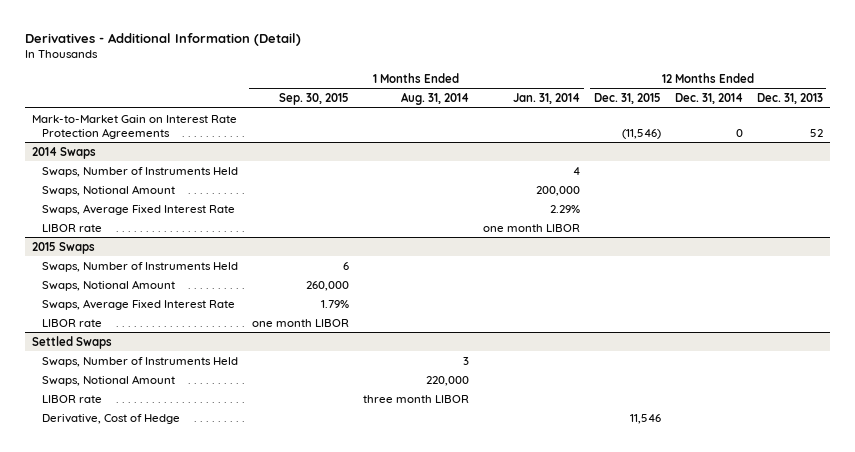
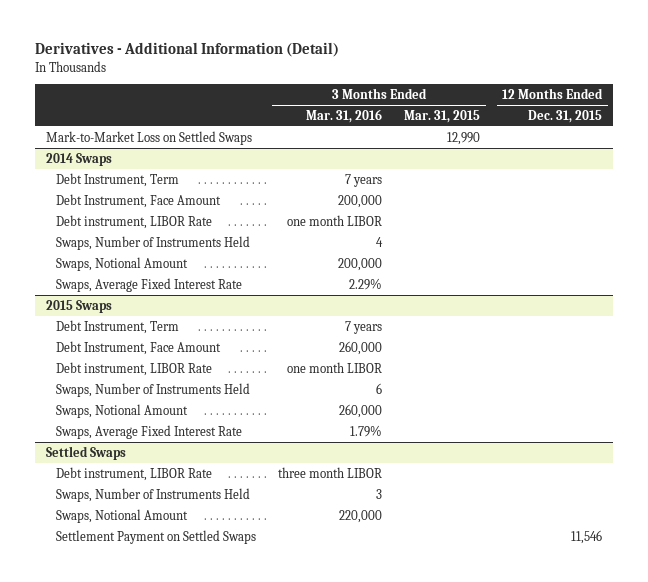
- | 1 Months Ended Sep. 30, 2015 | 1 Months Ended Aug. 31, 2014 | 1 Months Ended Jan. 31, 2014 | 12 Months Ended Dec. 31, 2015 | 12 Months Ended Dec. 31, 2014 | 12 Months Ended Dec. 31, 2013
+ | 3 Months Ended Mar. 31, 2016 | 3 Months Ended Mar. 31, 2015 | 12 Months Ended Dec. 31, 2015
- Mark-to-Market Gain on Interest Rate Protection Agreements | | | | (11,546) | 0 | 52
+ Mark-to-Market Loss on Settled Swaps | | 12,990 |
@ 2014 Swaps
+ Debt Instrument, Term | 7 years | |
+ Debt Instrument, Face Amount | 200,000 | |
+ Debt instrument, LIBOR Rate | one month LIBOR | |
- LIBOR rate | | | one month LIBOR | | |
@ 2015 Swaps
+ Debt Instrument, Term | 7 years | |
+ Debt Instrument, Face Amount | 260,000 | |
+ Debt instrument, LIBOR Rate | one month LIBOR | |
- LIBOR rate | one month LIBOR | | | | |
@ Settled Swaps
+ Debt instrument, LIBOR Rate | three month LIBOR | |
- LIBOR rate | | three month LIBOR | | | |
- Derivative, Cost of Hedge | | | | 11,546 | |
+ Settlement Payment on Settled Swaps | | | 11,546

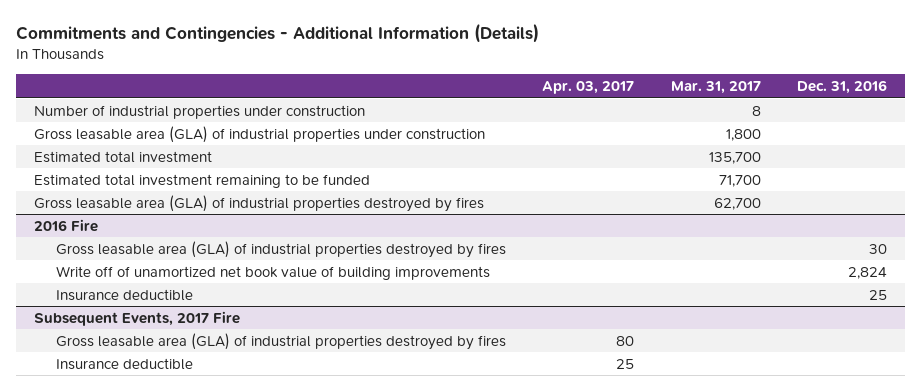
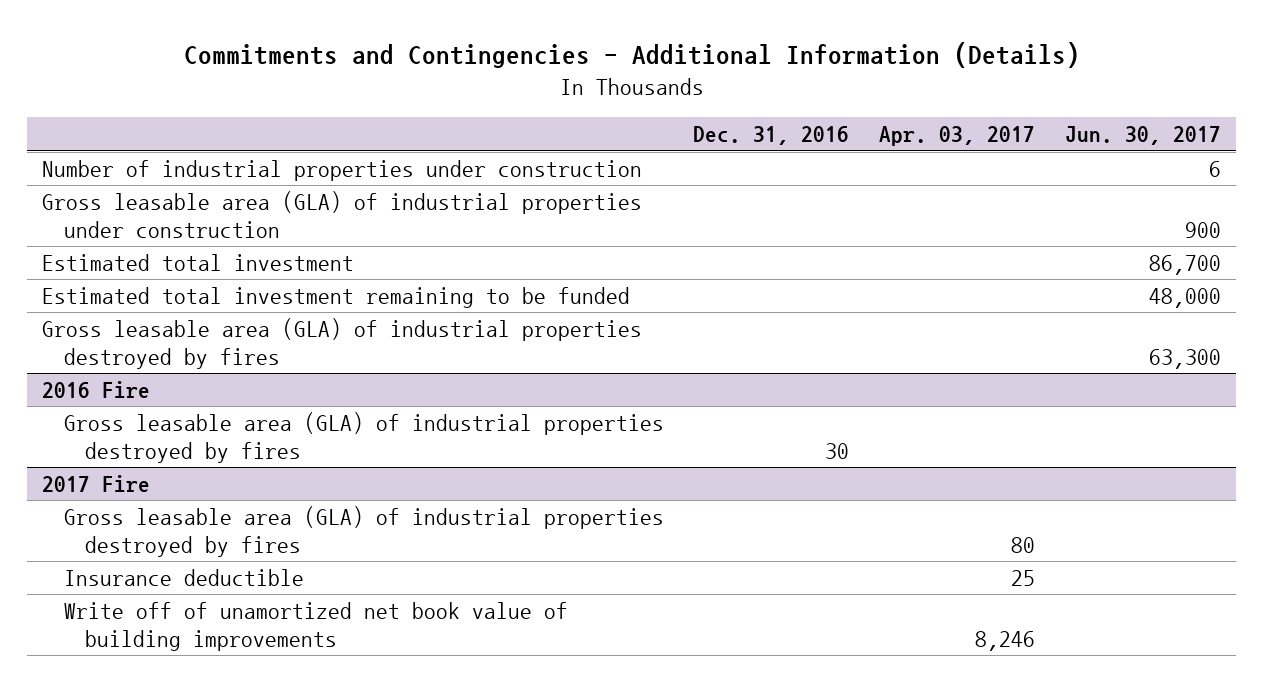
- | Apr. 03, 2017 | Mar. 31, 2017 | Dec. 31, 2016
+ | Dec. 31, 2016 | Apr. 03, 2017 | Jun. 30, 2017
@ 2016 Fire
- Write off of unamortized net book value of building improvements | | | 2,824
- Insurance deductible | | | 25
- Subsequent Events, 2017 Fire
+ 2017 Fire
+ Write off of unamortized net book value of building improvements | | 8,246 |

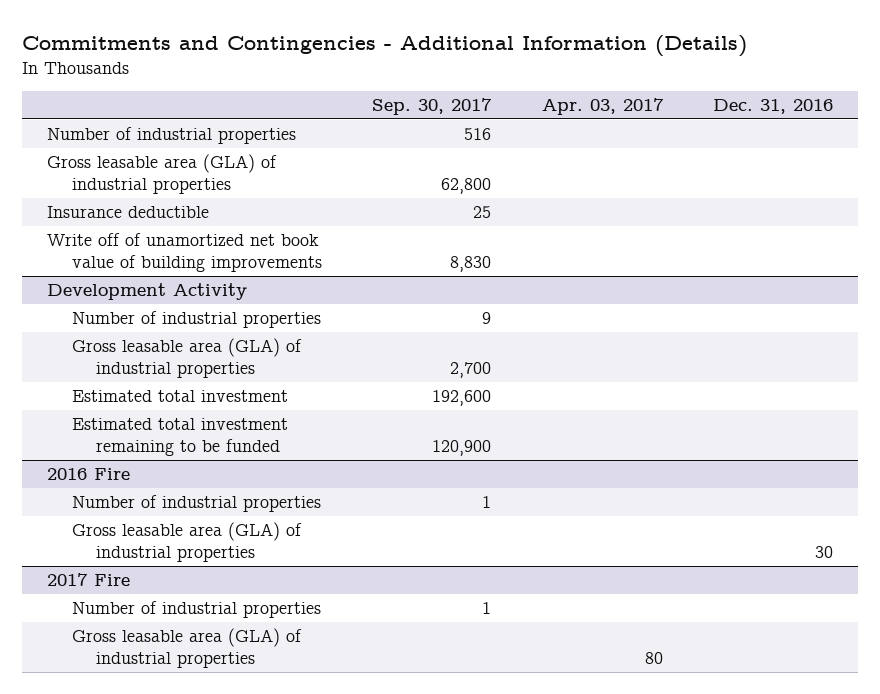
- | Dec. 31, 2016 | Apr. 03, 2017 | Jun. 30, 2017
+ | Sep. 30, 2017 | Apr. 03, 2017 | Dec. 31, 2016
- Number of industrial properties under construction | | | 6
- Gross leasable area (GLA) of industrial properties under construction | | | 900
- Estimated total investment | | | 86,700
- Estimated total investment remaining to be funded | | | 48,000
- Gross leasable area (GLA) of industrial properties destroyed by fires | | | 63,300
+ Number of industrial properties | 516 | |
+ Gross leasable area (GLA) of industrial properties | 62,800 | |
+ Insurance deductible | 25 | |
+ Write off of unamortized net book value of building improvements | 8,830 | |
+ Development Activity
+ Number of industrial properties | 9 | |
+ Gross leasable area (GLA) of industrial properties | 2,700 | |
+ Estimated total investment | 192,600 | |
+ Estimated total investment remaining to be funded | 120,900 | |
@ 2016 Fire
- Gross leasable area (GLA) of industrial properties destroyed by fires | 30 | |
+ Number of industrial properties | 1 | |
+ Gross leasable area (GLA) of industrial properties | | | 30
@ 2017 Fire
- Gross leasable area (GLA) of industrial properties destroyed by fires | | 80 |
- Insurance deductible | | 25 |
- Write off of unamortized net book value of building improvements | | 8,246 |
+ Number of industrial properties | 1 | |
+ Gross leasable area (GLA) of industrial properties | | 80 |

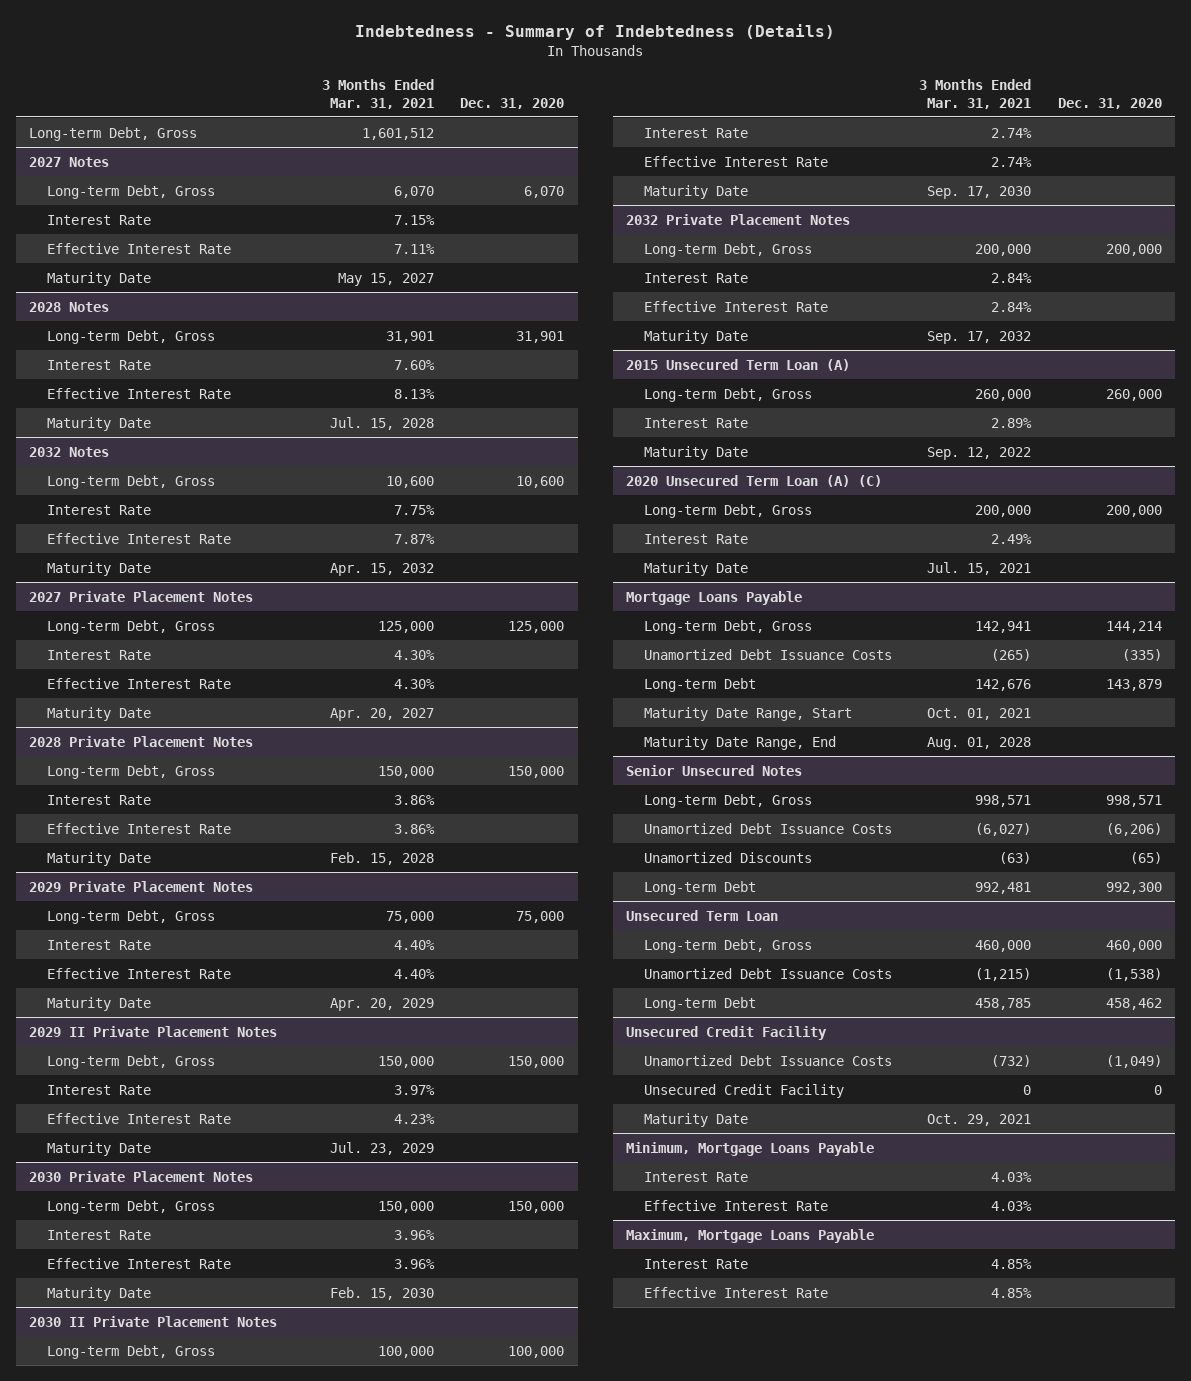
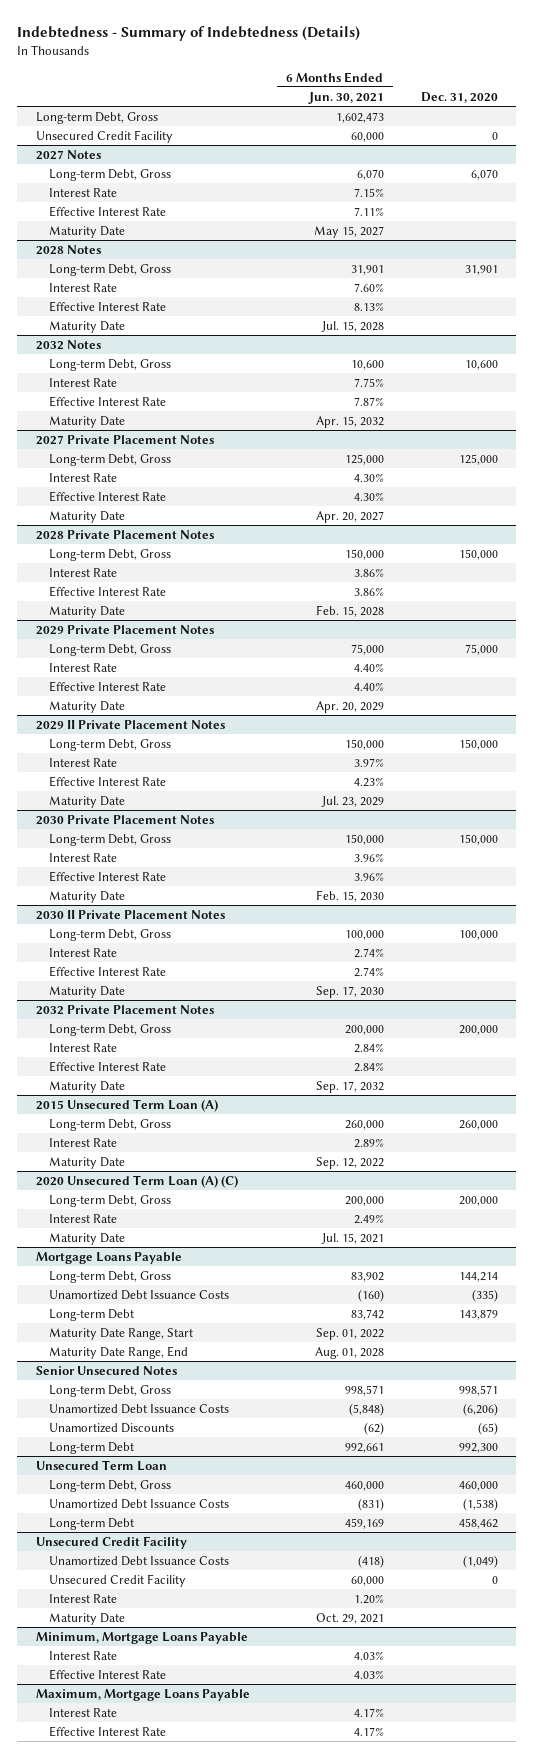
- | 3 Months Ended Mar. 31, 2021 | Dec. 31, 2020
+ | 6 Months Ended Jun. 30, 2021 | Dec. 31, 2020
+ Unsecured Credit Facility | 60,000 | 0
@ Unsecured Credit Facility
+ Interest Rate | 1.20% |

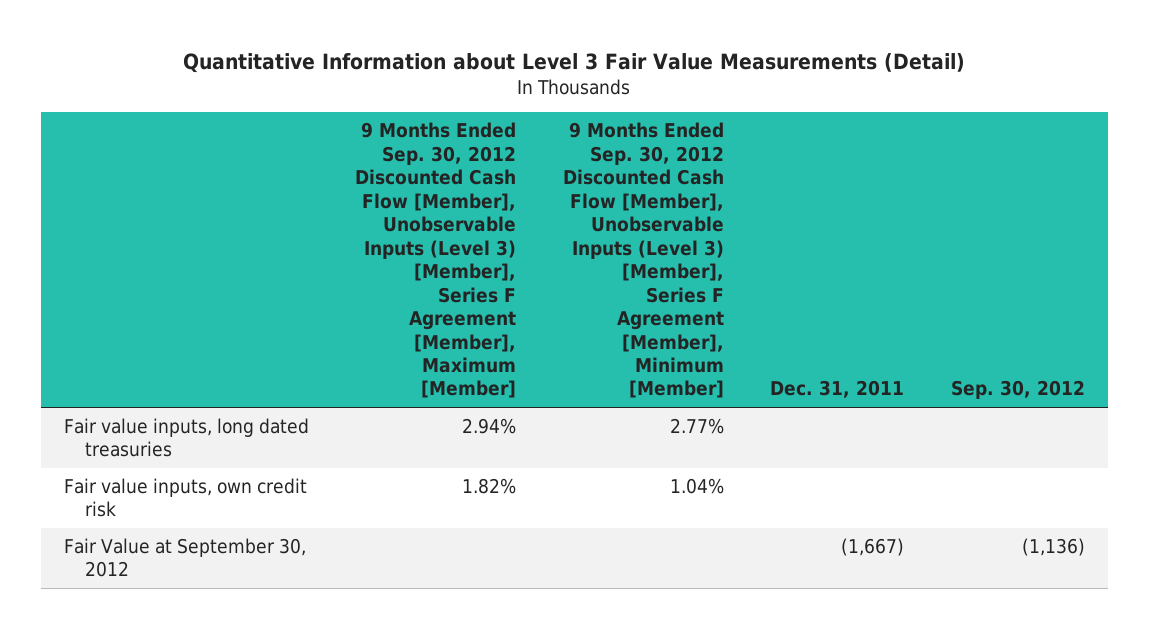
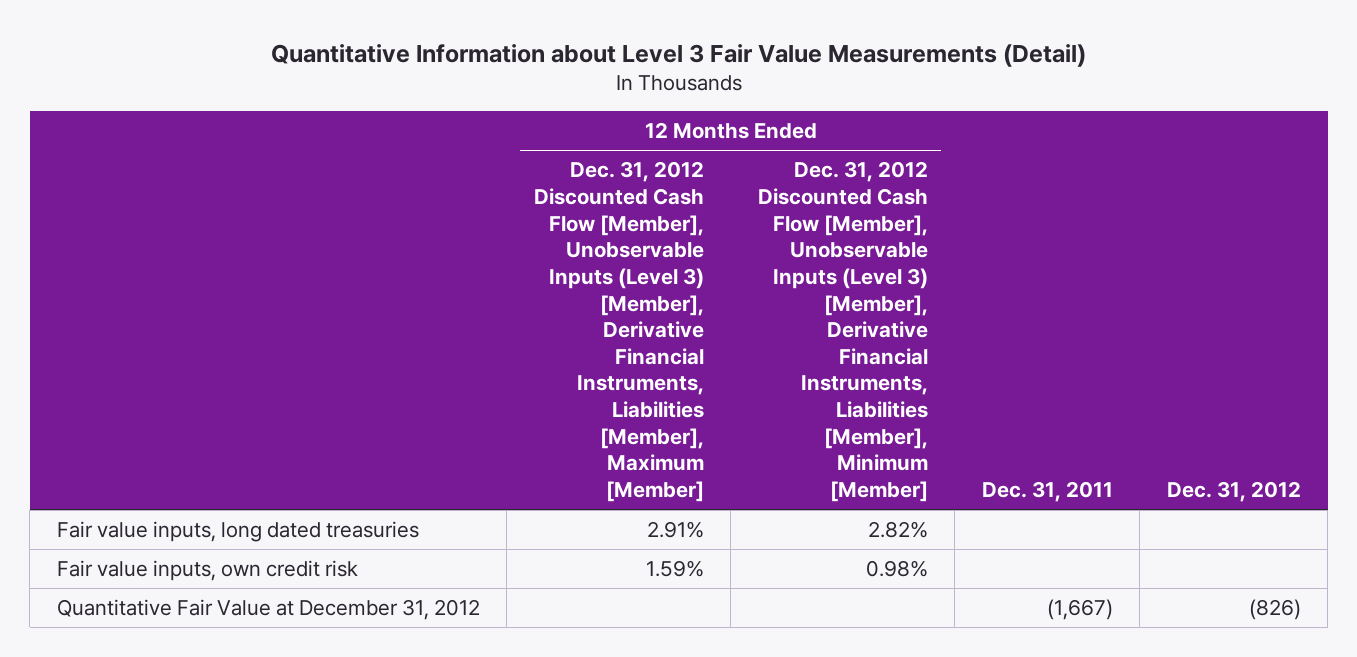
- | 9 Months Ended Sep. 30, 2012 Discounted Cash Flow [Member], Unobservable Inputs (Level 3) [Member], Series F Agreement [Member], Maximum [Member] | 9 Months Ended Sep. 30, 2012 Discounted Cash Flow [Member], Unobservable Inputs (Level 3) [Member], Series F Agreement [Member], Minimum [Member] | Dec. 31, 2011 | Sep. 30, 2012
+ | 12 Months Ended Dec. 31, 2012 Discounted Cash Flow [Member], Unobservable Inputs (Level 3) [Member], Derivative Financial Instruments, Liabilities [Member], Maximum [Member] | 12 Months Ended Dec. 31, 2012 Discounted Cash Flow [Member], Unobservable Inputs (Level 3) [Member], Derivative Financial Instruments, Liabilities [Member], Minimum [Member] | Dec. 31, 2011 | Dec. 31, 2012
- Fair Value at September 30, 2012 | | | (1,667) | (1,136)
+ Quantitative Fair Value at December 31, 2012 | | | (1,667) | (826)

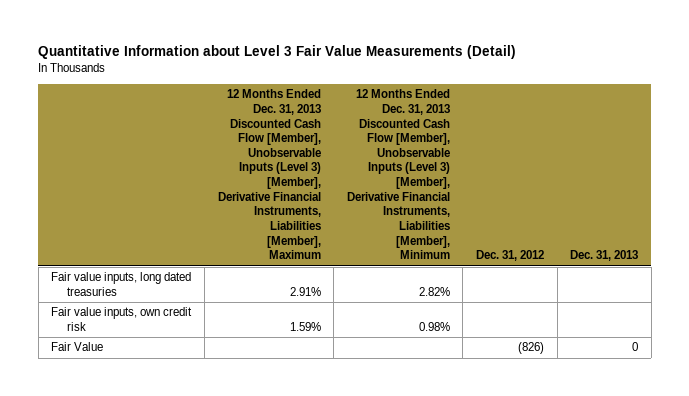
- | 12 Months Ended Dec. 31, 2012 Discounted Cash Flow [Member], Unobservable Inputs (Level 3) [Member], Derivative Financial Instruments, Liabilities [Member], Maximum [Member] | 12 Months Ended Dec. 31, 2012 Discounted Cash Flow [Member], Unobservable Inputs (Level 3) [Member], Derivative Financial Instruments, Liabilities [Member], Minimum [Member] | Dec. 31, 2011 | Dec. 31, 2012
+ | 12 Months Ended Dec. 31, 2013 Discounted Cash Flow [Member], Unobservable Inputs (Level 3) [Member], Derivative Financial Instruments, Liabilities [Member], Maximum | 12 Months Ended Dec. 31, 2013 Discounted Cash Flow [Member], Unobservable Inputs (Level 3) [Member], Derivative Financial Instruments, Liabilities [Member], Minimum | Dec. 31, 2012 | Dec. 31, 2013
- Quantitative Fair Value at December 31, 2012 | | | (1,667) | (826)
+ Fair Value | | | (826) | 0

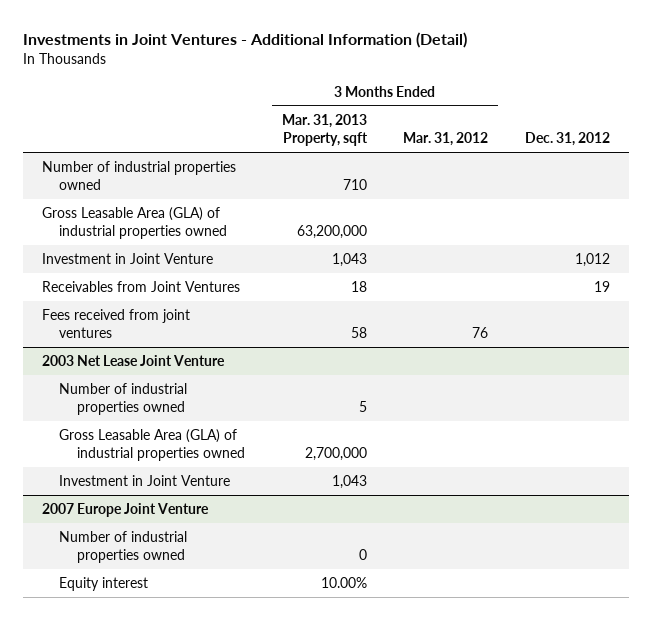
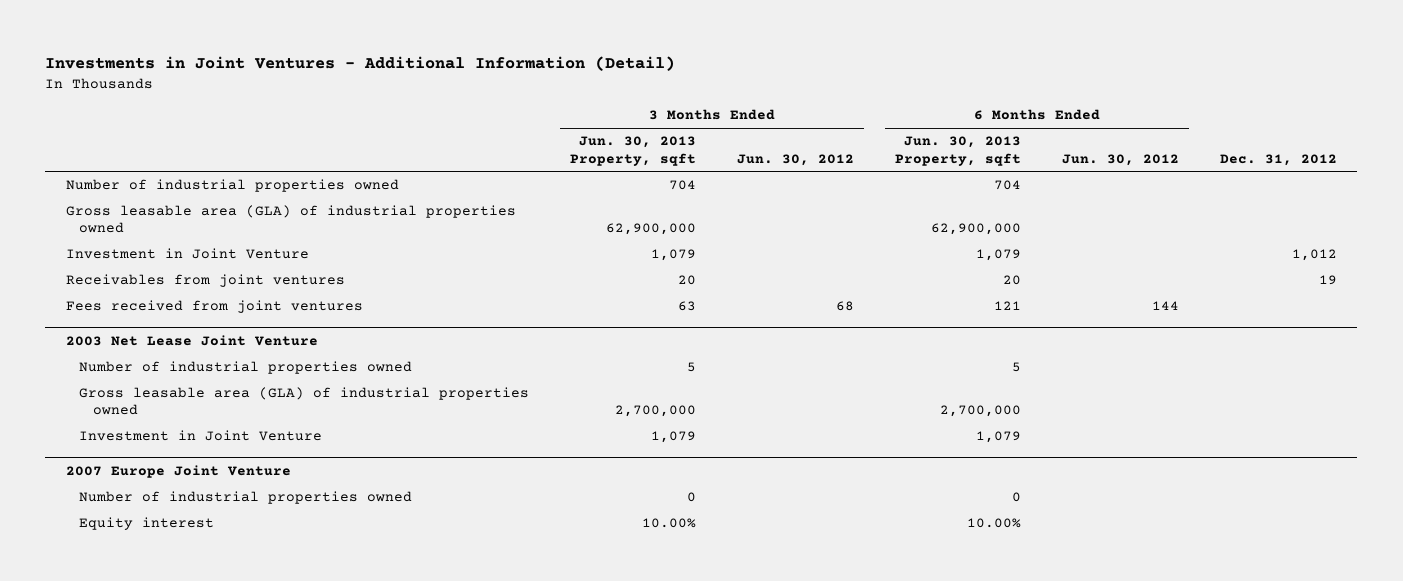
- | 3 Months Ended Mar. 31, 2013 Property, sqft | 3 Months Ended Mar. 31, 2012 | Dec. 31, 2012
+ | 3 Months Ended Jun. 30, 2013 Property, sqft | 3 Months Ended Jun. 30, 2012 | 6 Months Ended Jun. 30, 2013 Property, sqft | 6 Months Ended Jun. 30, 2012 | Dec. 31, 2012
- Gross Leasable Area (GLA) of industrial properties owned | 63,200,000 | |
+ Gross leasable area (GLA) of industrial properties owned | 62,900,000 | | 62,900,000 | |
- Receivables from Joint Ventures | 18 | | 19
+ Receivables from joint ventures | 20 | | 20 | | 19
@ 2003 Net Lease Joint Venture
- Gross Leasable Area (GLA) of industrial properties owned | 2,700,000 | |
+ Gross leasable area (GLA) of industrial properties owned | 2,700,000 | | 2,700,000 | |

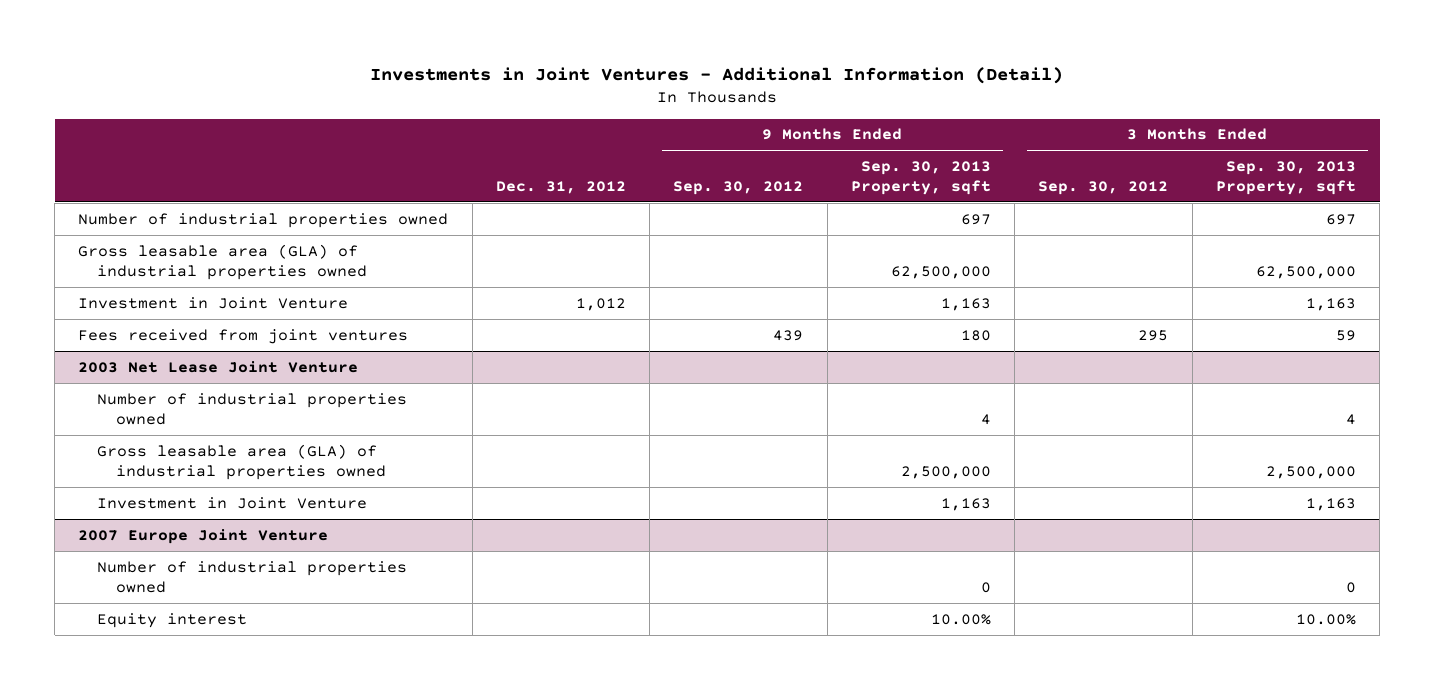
- | 3 Months Ended Jun. 30, 2013 Property, sqft | 3 Months Ended Jun. 30, 2012 | 6 Months Ended Jun. 30, 2013 Property, sqft | 6 Months Ended Jun. 30, 2012 | Dec. 31, 2012
+ | Dec. 31, 2012 | 9 Months Ended Sep. 30, 2012 | 9 Months Ended Sep. 30, 2013 Property, sqft | 3 Months Ended Sep. 30, 2012 | 3 Months Ended Sep. 30, 2013 Property, sqft
- Receivables from joint ventures | 20 | | 20 | | 19

